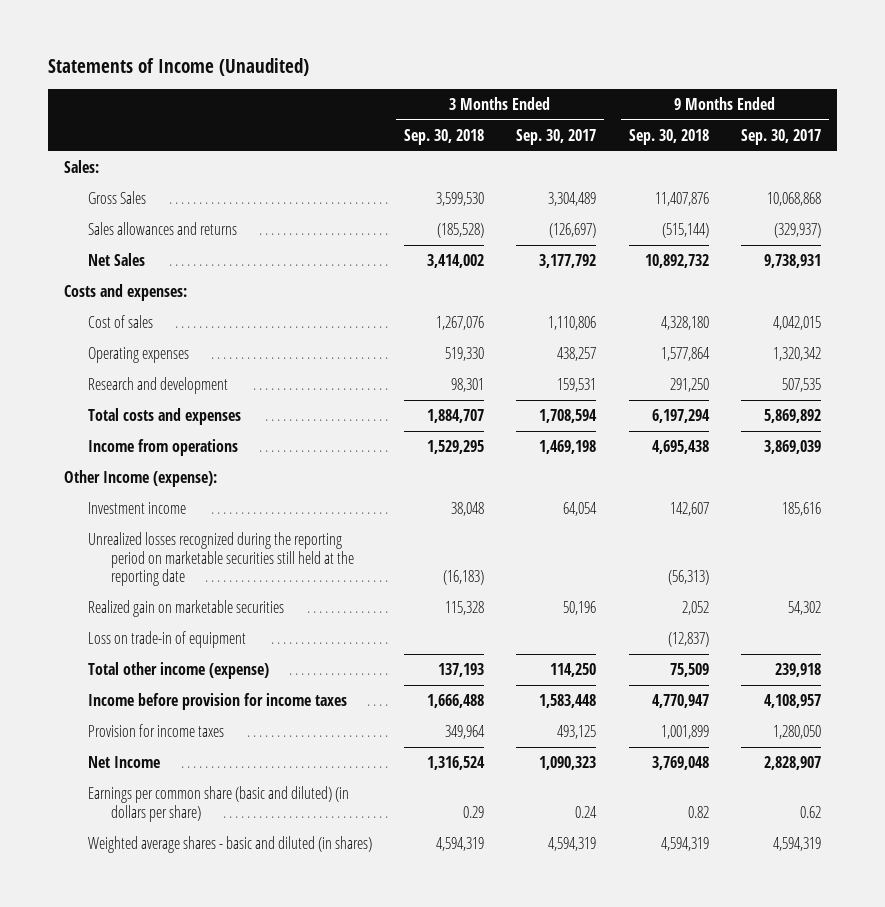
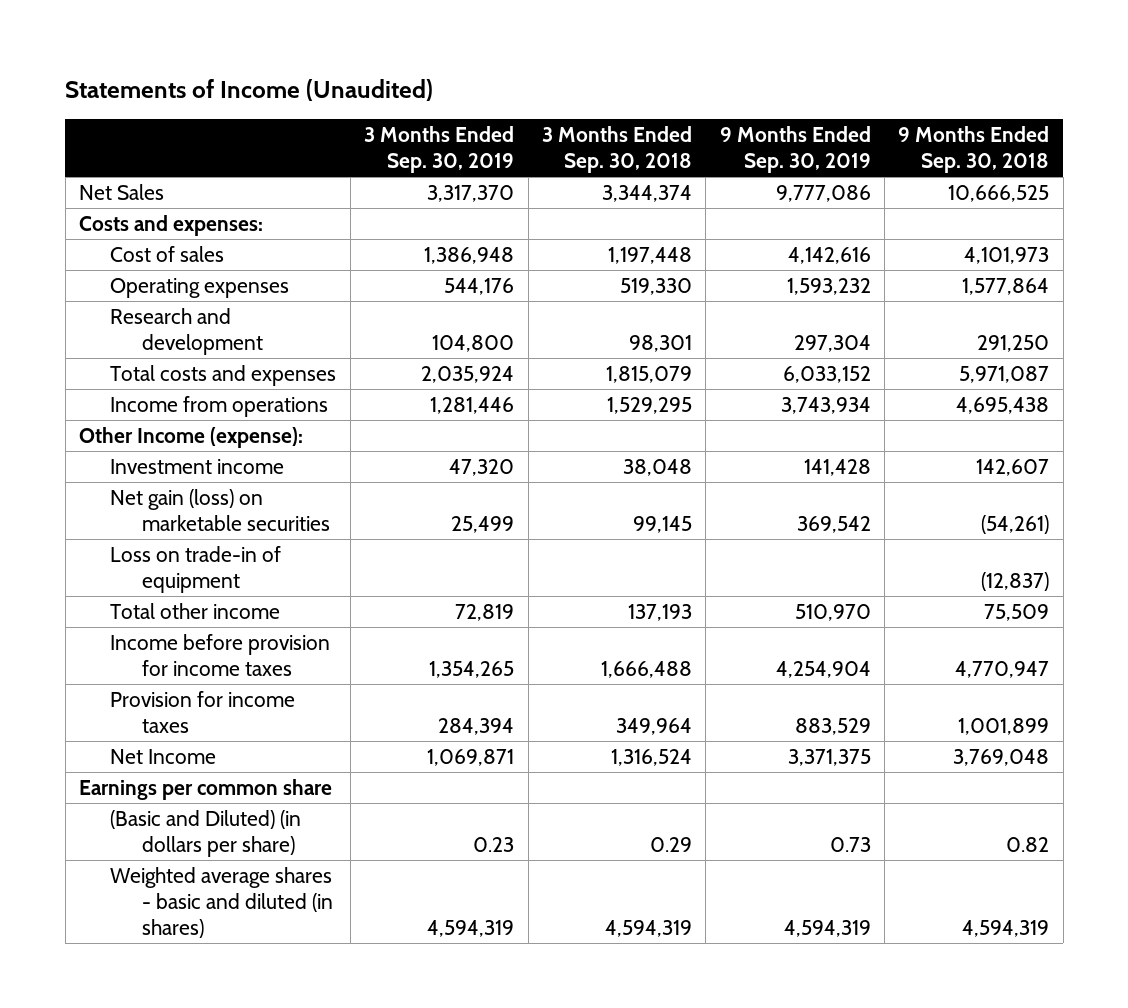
- | 3 Months Ended Sep. 30, 2018 | 3 Months Ended Sep. 30, 2017 | 9 Months Ended Sep. 30, 2018 | 9 Months Ended Sep. 30, 2017
+ | 3 Months Ended Sep. 30, 2019 | 3 Months Ended Sep. 30, 2018 | 9 Months Ended Sep. 30, 2019 | 9 Months Ended Sep. 30, 2018
- Sales:
- Gross Sales | 3,599,530 | 3,304,489 | 11,407,876 | 10,068,868
- Sales allowances and returns | (185,528) | (126,697) | (515,144) | (329,937)
- Net Sales | 3,414,002 | 3,177,792 | 10,892,732 | 9,738,931
+ Net Sales | 3,317,370 | 3,344,374 | 9,777,086 | 10,666,525
- Cost of sales | 1,267,076 | 1,110,806 | 4,328,180 | 4,042,015
+ Cost of sales | 1,386,948 | 1,197,448 | 4,142,616 | 4,101,973
- Total costs and expenses | 1,884,707 | 1,708,594 | 6,197,294 | 5,869,892
+ Total costs and expenses | 2,035,924 | 1,815,079 | 6,033,152 | 5,971,087
- Unrealized losses recognized during the reporting period on marketable securities still held at the reporting date | (16,183) | | (56,313) |
- Realized gain on marketable securities | 115,328 | 50,196 | 2,052 | 54,302
+ Net gain (loss) on marketable securities | 25,499 | 99,145 | 369,542 | (54,261)
- Total other income (expense) | 137,193 | 114,250 | 75,509 | 239,918
+ Total other income | 72,819 | 137,193 | 510,970 | 75,509
- Earnings per common share (basic and diluted) (in dollars per share) | 0.29 | 0.24 | 0.82 | 0.62
+ Earnings per common share
+ (Basic and Diluted) (in dollars per share) | 0.23 | 0.29 | 0.73 | 0.82

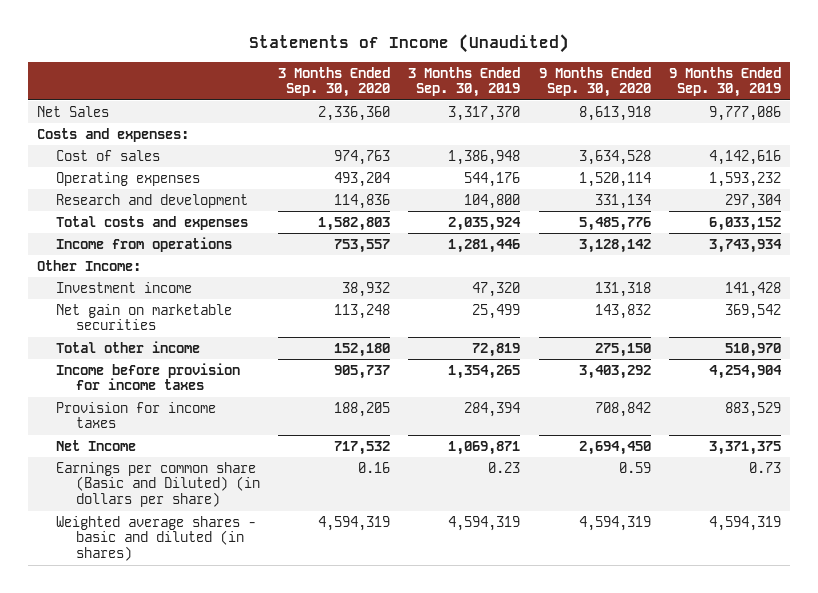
- | 3 Months Ended Sep. 30, 2019 | 3 Months Ended Sep. 30, 2018 | 9 Months Ended Sep. 30, 2019 | 9 Months Ended Sep. 30, 2018
+ | 3 Months Ended Sep. 30, 2020 | 3 Months Ended Sep. 30, 2019 | 9 Months Ended Sep. 30, 2020 | 9 Months Ended Sep. 30, 2019
- Other Income (expense):
+ Other Income:
- Net gain (loss) on marketable securities | 25,499 | 99,145 | 369,542 | (54,261)
- Loss on trade-in of equipment | | | | (12,837)
+ Net gain on marketable securities | 113,248 | 25,499 | 143,832 | 369,542
- Earnings per common share
- (Basic and Diluted) (in dollars per share) | 0.23 | 0.29 | 0.73 | 0.82
+ Earnings per common share (Basic and Diluted) (in dollars per share) | 0.16 | 0.23 | 0.59 | 0.73

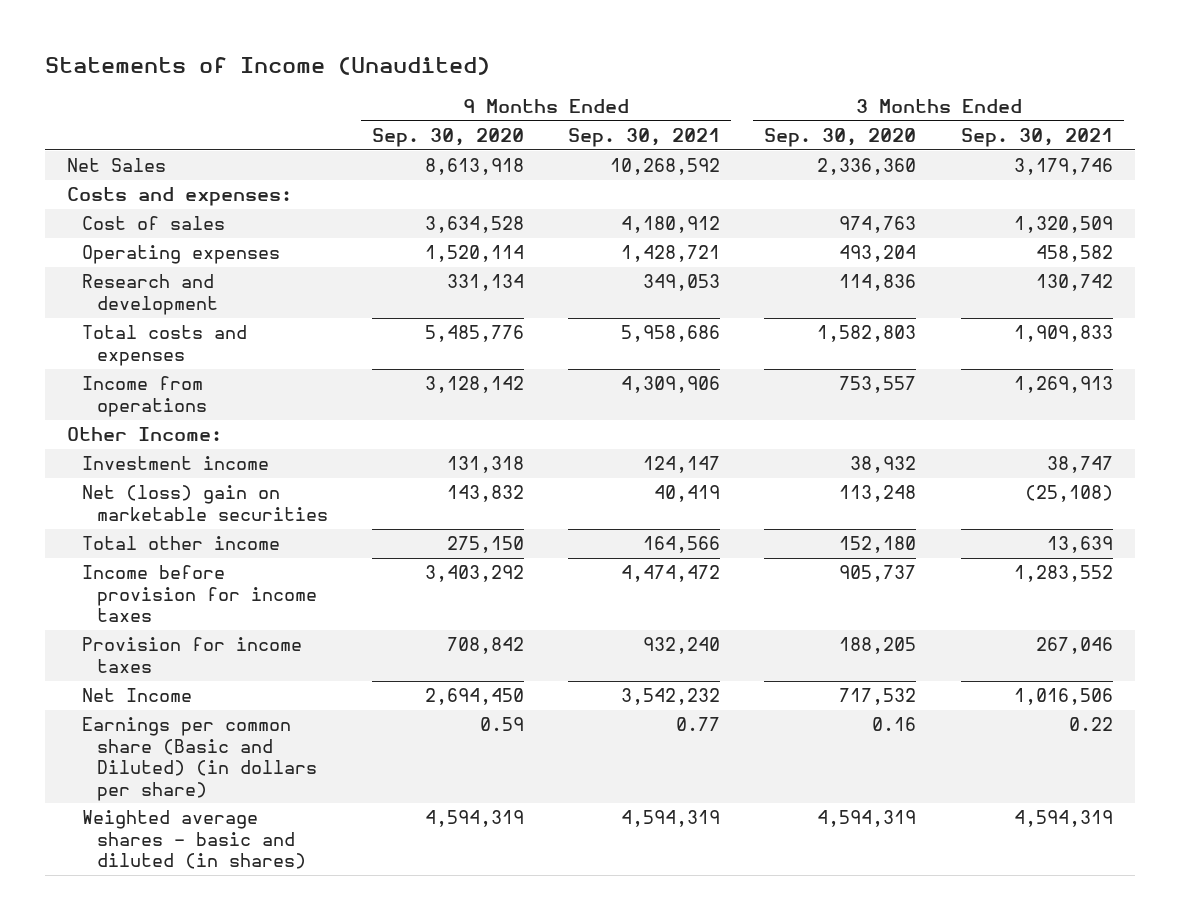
- | 3 Months Ended Sep. 30, 2020 | 3 Months Ended Sep. 30, 2019 | 9 Months Ended Sep. 30, 2020 | 9 Months Ended Sep. 30, 2019
+ | 9 Months Ended Sep. 30, 2020 | 9 Months Ended Sep. 30, 2021 | 3 Months Ended Sep. 30, 2020 | 3 Months Ended Sep. 30, 2021
- Net gain on marketable securities | 113,248 | 25,499 | 143,832 | 369,542
+ Net (loss) gain on marketable securities | 143,832 | 40,419 | 113,248 | (25,108)

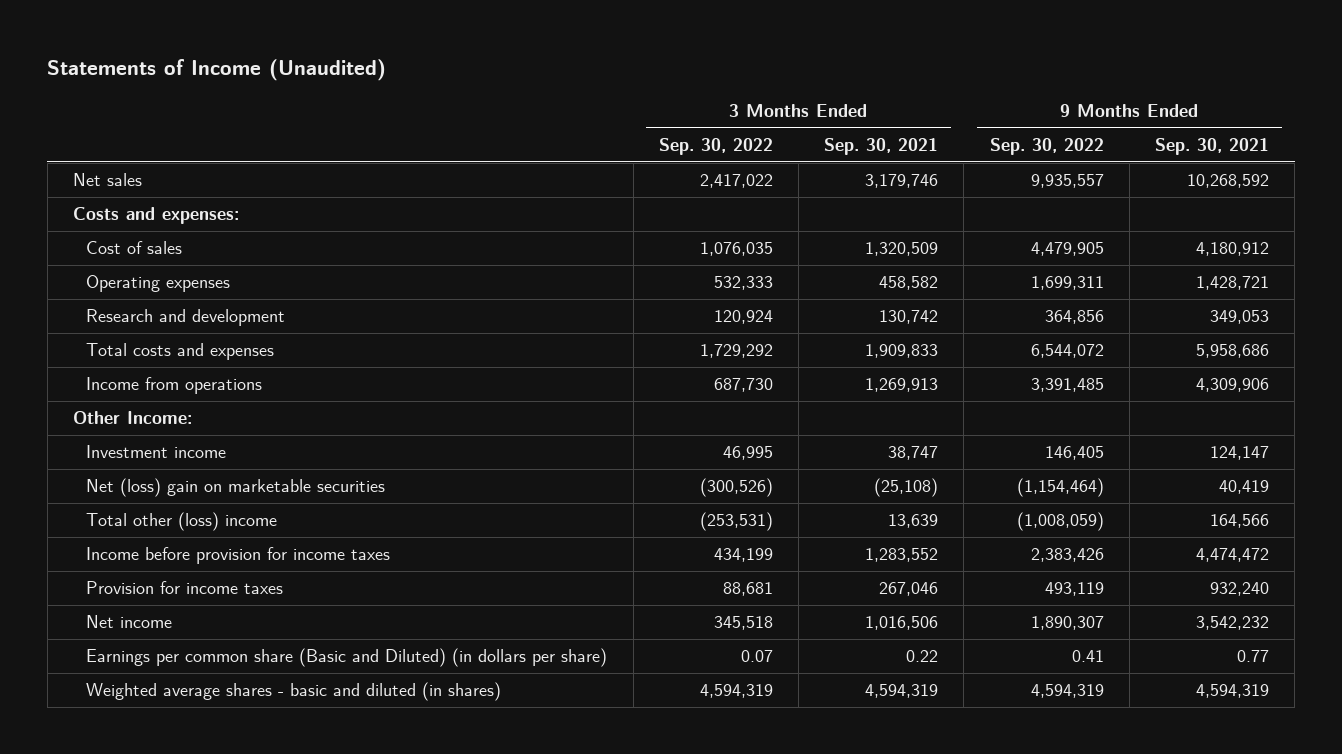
- | 9 Months Ended Sep. 30, 2020 | 9 Months Ended Sep. 30, 2021 | 3 Months Ended Sep. 30, 2020 | 3 Months Ended Sep. 30, 2021
+ | 3 Months Ended Sep. 30, 2022 | 3 Months Ended Sep. 30, 2021 | 9 Months Ended Sep. 30, 2022 | 9 Months Ended Sep. 30, 2021
- Net Sales | 8,613,918 | 10,268,592 | 2,336,360 | 3,179,746
+ Net sales | 2,417,022 | 3,179,746 | 9,935,557 | 10,268,592
- Total other income | 275,150 | 164,566 | 152,180 | 13,639
+ Total other (loss) income | (253,531) | 13,639 | (1,008,059) | 164,566
- Net Income | 2,694,450 | 3,542,232 | 717,532 | 1,016,506
+ Net income | 345,518 | 1,016,506 | 1,890,307 | 3,542,232

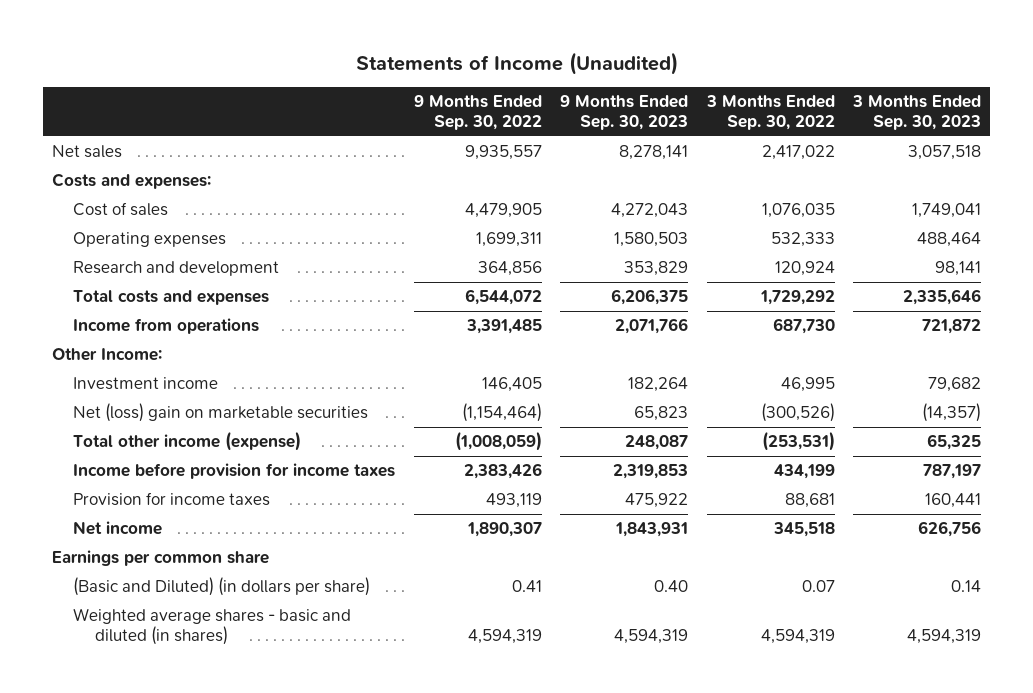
- | 3 Months Ended Sep. 30, 2022 | 3 Months Ended Sep. 30, 2021 | 9 Months Ended Sep. 30, 2022 | 9 Months Ended Sep. 30, 2021
+ | 9 Months Ended Sep. 30, 2022 | 9 Months Ended Sep. 30, 2023 | 3 Months Ended Sep. 30, 2022 | 3 Months Ended Sep. 30, 2023
- Total other (loss) income | (253,531) | 13,639 | (1,008,059) | 164,566
+ Total other income (expense) | (1,008,059) | 248,087 | (253,531) | 65,325
- Earnings per common share (Basic and Diluted) (in dollars per share) | 0.07 | 0.22 | 0.41 | 0.77
+ Earnings per common share
+ (Basic and Diluted) (in dollars per share) | 0.41 | 0.40 | 0.07 | 0.14

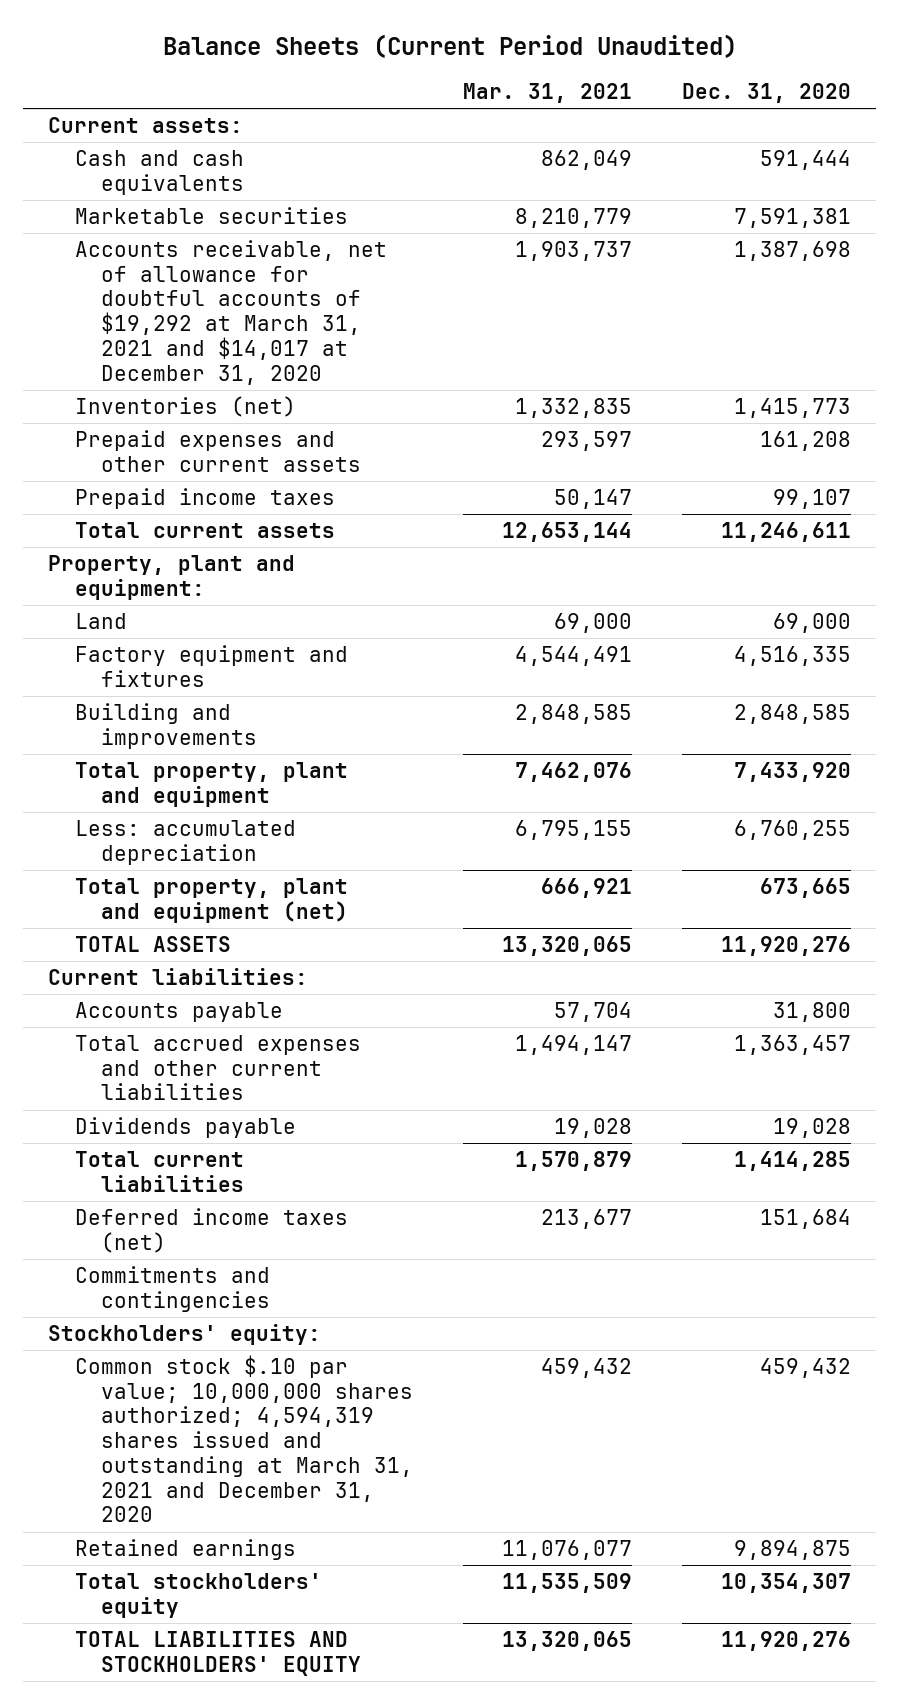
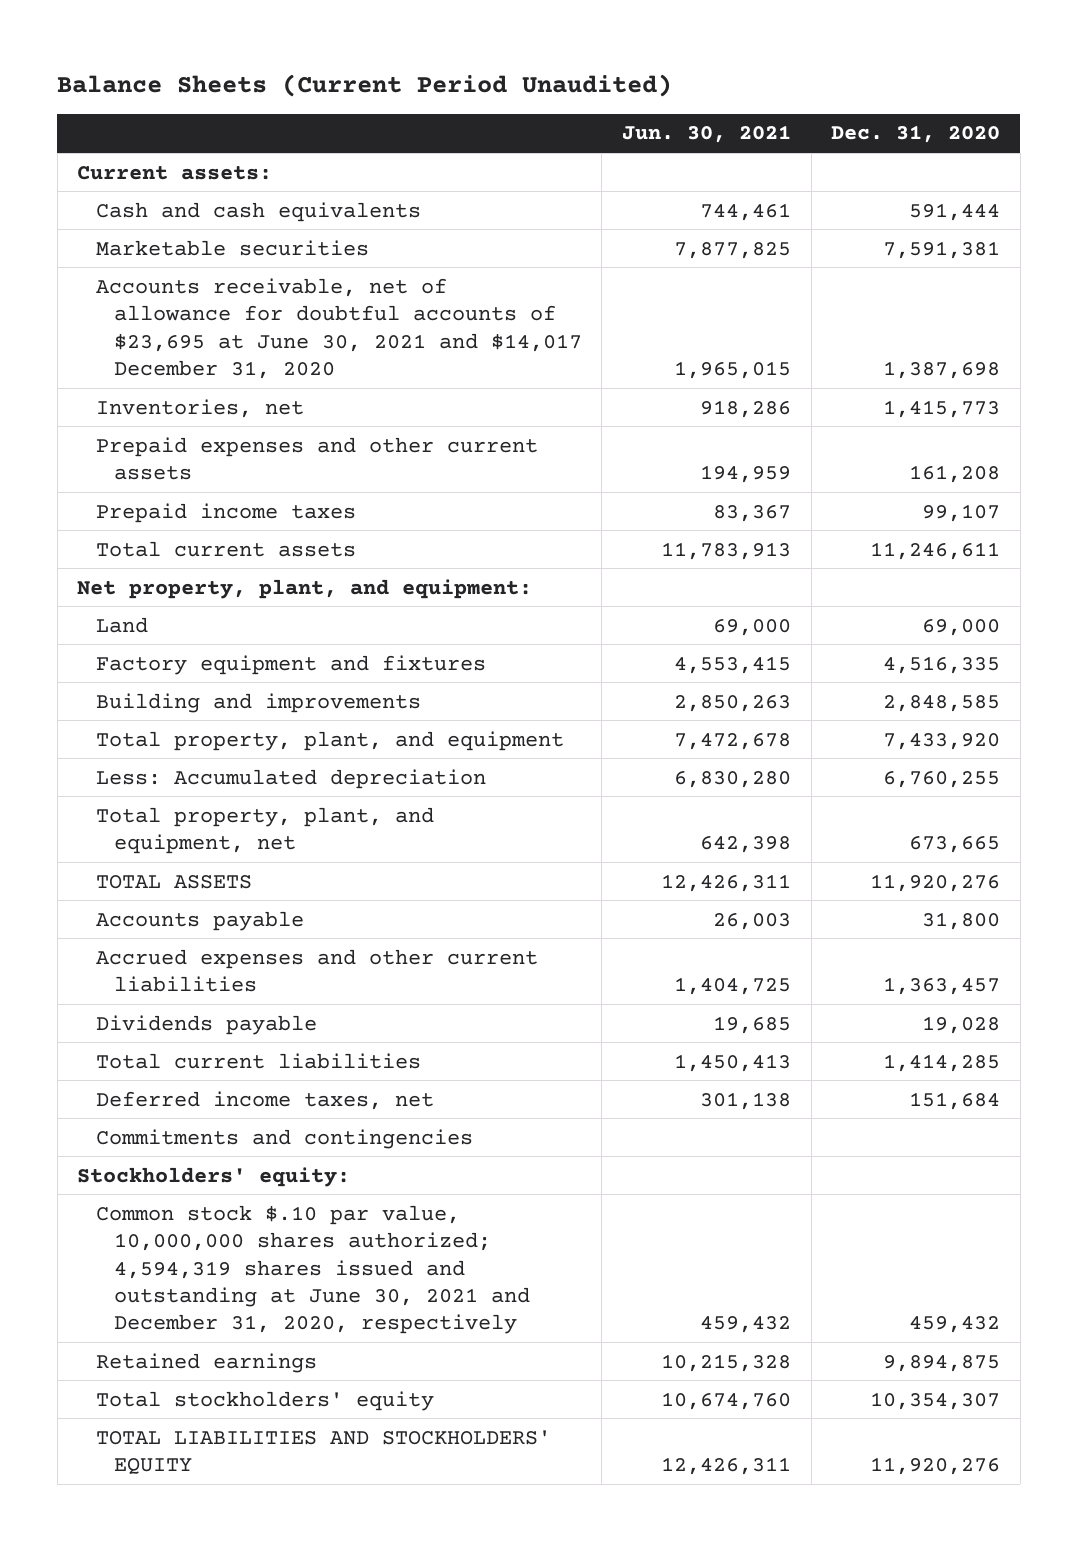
- | Mar. 31, 2021 | Dec. 31, 2020
+ | Jun. 30, 2021 | Dec. 31, 2020
- Accounts receivable, net of allowance for doubtful accounts of $19,292 at March 31, 2021 and $14,017 at December 31, 2020 | 1,903,737 | 1,387,698
- Inventories (net) | 1,332,835 | 1,415,773
+ Accounts receivable, net of allowance for doubtful accounts of $23,695 at June 30, 2021 and $14,017 December 31, 2020 | 1,965,015 | 1,387,698
+ Inventories, net | 918,286 | 1,415,773
- Property, plant and equipment:
+ Net property, plant, and equipment:
- Total property, plant and equipment | 7,462,076 | 7,433,920
- Less: accumulated depreciation | 6,795,155 | 6,760,255
- Total property, plant and equipment (net) | 666,921 | 673,665
+ Total property, plant, and equipment | 7,472,678 | 7,433,920
+ Less: Accumulated depreciation | 6,830,280 | 6,760,255
+ Total property, plant, and equipment, net | 642,398 | 673,665
- Current liabilities:
- Total accrued expenses and other current liabilities | 1,494,147 | 1,363,457
+ Accrued expenses and other current liabilities | 1,404,725 | 1,363,457
- Deferred income taxes (net) | 213,677 | 151,684
+ Deferred income taxes, net | 301,138 | 151,684
- Common stock $.10 par value; 10,000,000 shares authorized; 4,594,319 shares issued and outstanding at March 31, 2021 and December 31, 2020 | 459,432 | 459,432
+ Common stock $.10 par value, 10,000,000 shares authorized; 4,594,319 shares issued and outstanding at June 30, 2021 and December 31, 2020, respectively | 459,432 | 459,432

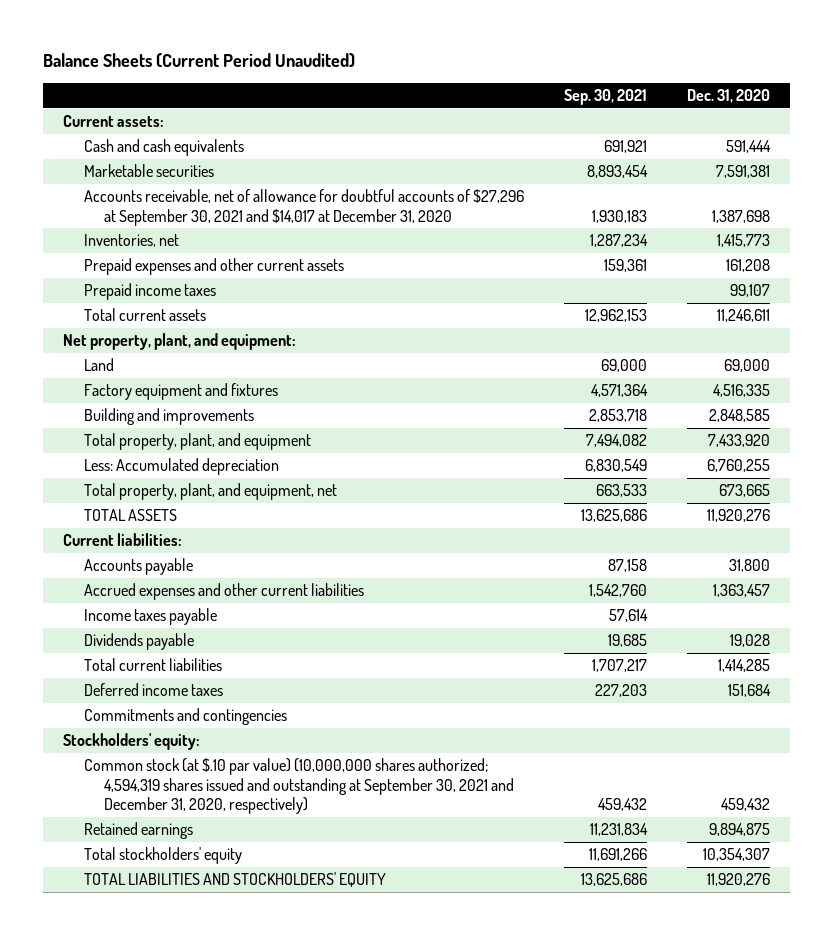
- | Jun. 30, 2021 | Dec. 31, 2020
+ | Sep. 30, 2021 | Dec. 31, 2020
- Accounts receivable, net of allowance for doubtful accounts of $23,695 at June 30, 2021 and $14,017 December 31, 2020 | 1,965,015 | 1,387,698
+ Accounts receivable, net of allowance for doubtful accounts of $27,296 at September 30, 2021 and $14,017 at December 31, 2020 | 1,930,183 | 1,387,698
+ Current liabilities:
+ Income taxes payable | 57,614 |
- Deferred income taxes, net | 301,138 | 151,684
+ Deferred income taxes | 227,203 | 151,684
- Common stock $.10 par value, 10,000,000 shares authorized; 4,594,319 shares issued and outstanding at June 30, 2021 and December 31, 2020, respectively | 459,432 | 459,432
+ Common stock (at $.10 par value) (10,000,000 shares authorized; 4,594,319 shares issued and outstanding at September 30, 2021 and December 31, 2020, respectively) | 459,432 | 459,432

